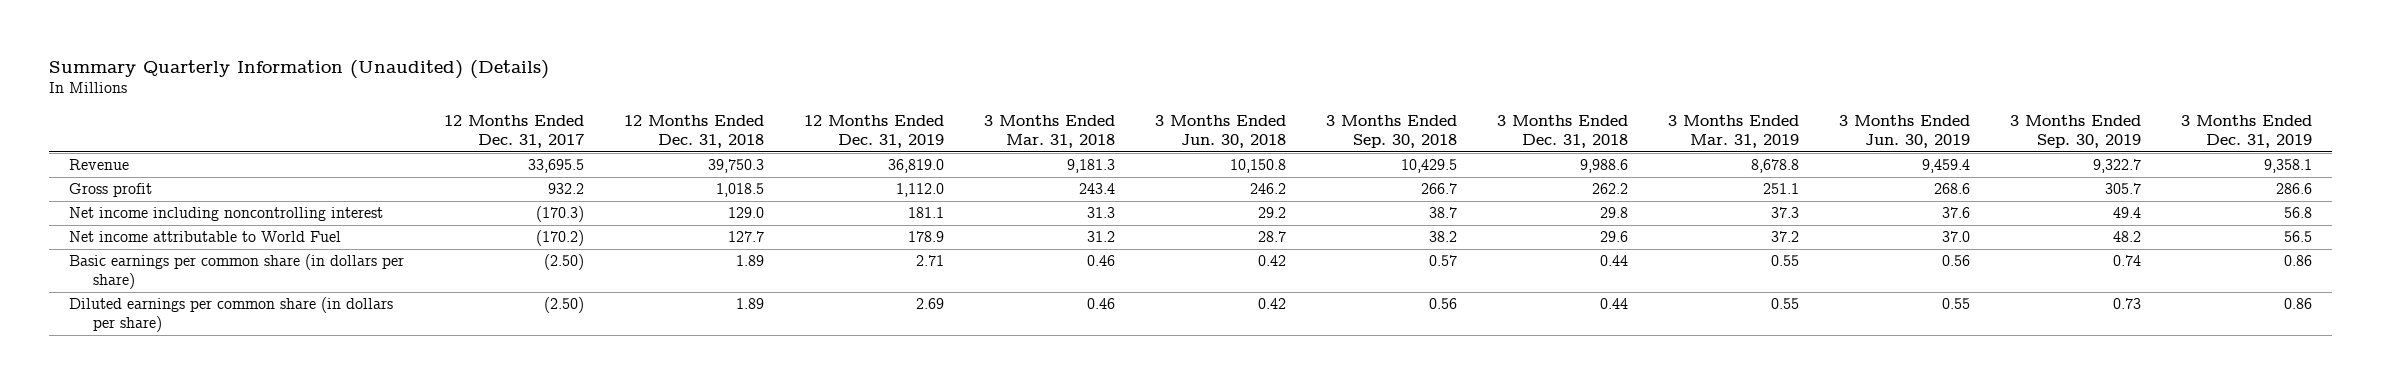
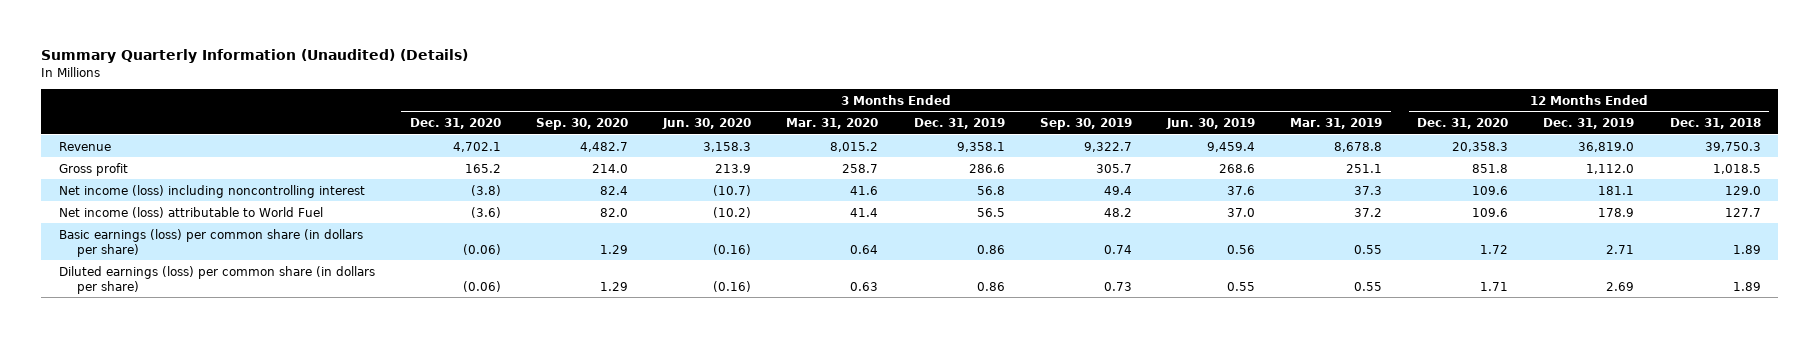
- | 12 Months Ended Dec. 31, 2017 | 12 Months Ended Dec. 31, 2018 | 12 Months Ended Dec. 31, 2019 | 3 Months Ended Mar. 31, 2018 | 3 Months Ended Jun. 30, 2018 | 3 Months Ended Sep. 30, 2018 | 3 Months Ended Dec. 31, 2018 | 3 Months Ended Mar. 31, 2019 | 3 Months Ended Jun. 30, 2019 | 3 Months Ended Sep. 30, 2019 | 3 Months Ended Dec. 31, 2019
+ | 3 Months Ended Dec. 31, 2020 | 3 Months Ended Sep. 30, 2020 | 3 Months Ended Jun. 30, 2020 | 3 Months Ended Mar. 31, 2020 | 3 Months Ended Dec. 31, 2019 | 3 Months Ended Sep. 30, 2019 | 3 Months Ended Jun. 30, 2019 | 3 Months Ended Mar. 31, 2019 | 12 Months Ended Dec. 31, 2020 | 12 Months Ended Dec. 31, 2019 | 12 Months Ended Dec. 31, 2018
- Net income including noncontrolling interest | (170.3) | 129.0 | 181.1 | 31.3 | 29.2 | 38.7 | 29.8 | 37.3 | 37.6 | 49.4 | 56.8
- Net income attributable to World Fuel | (170.2) | 127.7 | 178.9 | 31.2 | 28.7 | 38.2 | 29.6 | 37.2 | 37.0 | 48.2 | 56.5
- Basic earnings per common share (in dollars per share) | (2.50) | 1.89 | 2.71 | 0.46 | 0.42 | 0.57 | 0.44 | 0.55 | 0.56 | 0.74 | 0.86
- Diluted earnings per common share (in dollars per share) | (2.50) | 1.89 | 2.69 | 0.46 | 0.42 | 0.56 | 0.44 | 0.55 | 0.55 | 0.73 | 0.86
+ Net income (loss) including noncontrolling interest | (3.8) | 82.4 | (10.7) | 41.6 | 56.8 | 49.4 | 37.6 | 37.3 | 109.6 | 181.1 | 129.0
+ Net income (loss) attributable to World Fuel | (3.6) | 82.0 | (10.2) | 41.4 | 56.5 | 48.2 | 37.0 | 37.2 | 109.6 | 178.9 | 127.7
+ Basic earnings (loss) per common share (in dollars per share) | (0.06) | 1.29 | (0.16) | 0.64 | 0.86 | 0.74 | 0.56 | 0.55 | 1.72 | 2.71 | 1.89
+ Diluted earnings (loss) per common share (in dollars per share) | (0.06) | 1.29 | (0.16) | 0.63 | 0.86 | 0.73 | 0.55 | 0.55 | 1.71 | 2.69 | 1.89

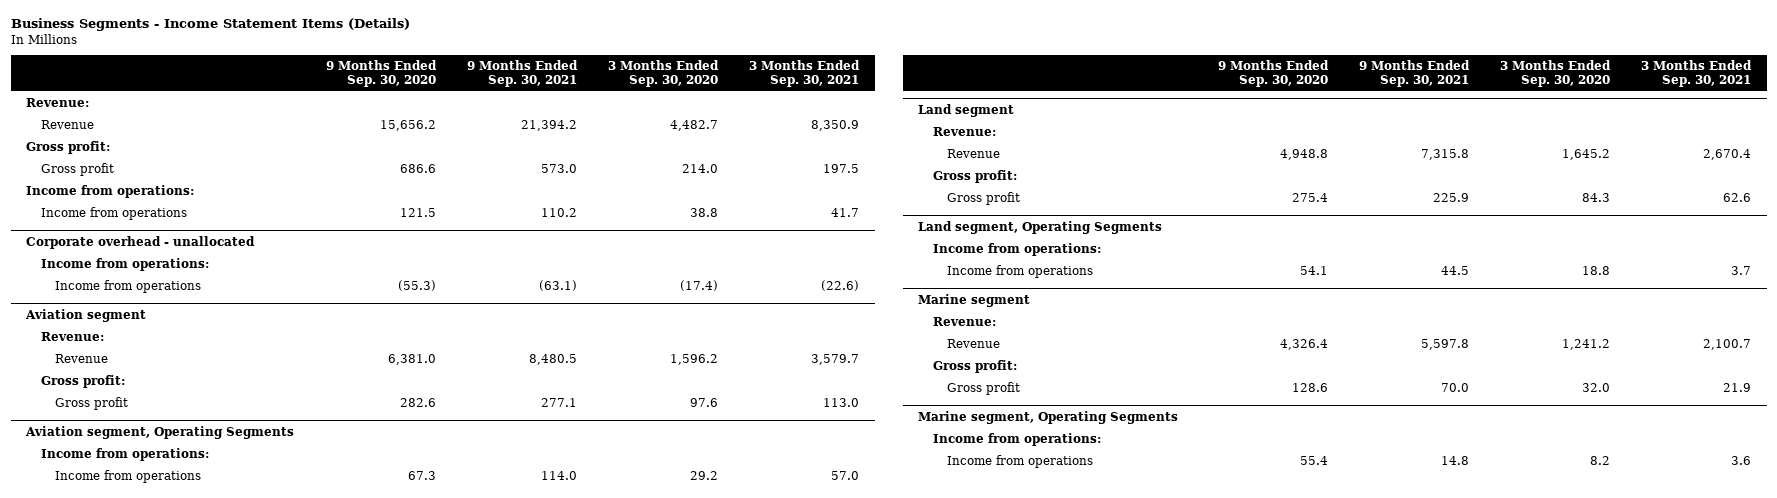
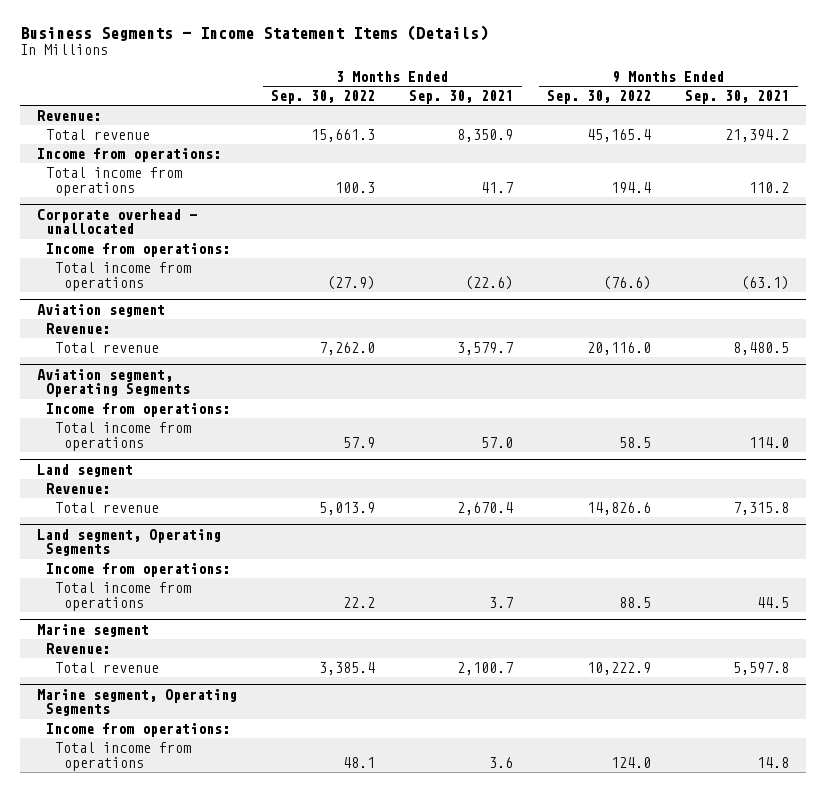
- | 9 Months Ended Sep. 30, 2020 | 9 Months Ended Sep. 30, 2021 | 3 Months Ended Sep. 30, 2020 | 3 Months Ended Sep. 30, 2021
+ | 3 Months Ended Sep. 30, 2022 | 3 Months Ended Sep. 30, 2021 | 9 Months Ended Sep. 30, 2022 | 9 Months Ended Sep. 30, 2021
- Revenue | 15,656.2 | 21,394.2 | 4,482.7 | 8,350.9
- Gross profit:
- Gross profit | 686.6 | 573.0 | 214.0 | 197.5
+ Total revenue | 15,661.3 | 8,350.9 | 45,165.4 | 21,394.2
- Income from operations | 121.5 | 110.2 | 38.8 | 41.7
+ Total income from operations | 100.3 | 41.7 | 194.4 | 110.2
@ Corporate overhead - unallocated
- Income from operations | (55.3) | (63.1) | (17.4) | (22.6)
+ Total income from operations | (27.9) | (22.6) | (76.6) | (63.1)
@ Aviation segment
- Revenue | 6,381.0 | 8,480.5 | 1,596.2 | 3,579.7
- Gross profit:
- Gross profit | 282.6 | 277.1 | 97.6 | 113.0
+ Total revenue | 7,262.0 | 3,579.7 | 20,116.0 | 8,480.5
@ Aviation segment, Operating Segments
- Income from operations | 67.3 | 114.0 | 29.2 | 57.0
+ Total income from operations | 57.9 | 57.0 | 58.5 | 114.0
@ Land segment
- Revenue | 4,948.8 | 7,315.8 | 1,645.2 | 2,670.4
- Gross profit:
- Gross profit | 275.4 | 225.9 | 84.3 | 62.6
+ Total revenue | 5,013.9 | 2,670.4 | 14,826.6 | 7,315.8
@ Land segment, Operating Segments
- Income from operations | 54.1 | 44.5 | 18.8 | 3.7
+ Total income from operations | 22.2 | 3.7 | 88.5 | 44.5
@ Marine segment
- Revenue | 4,326.4 | 5,597.8 | 1,241.2 | 2,100.7
- Gross profit:
- Gross profit | 128.6 | 70.0 | 32.0 | 21.9
+ Total revenue | 3,385.4 | 2,100.7 | 10,222.9 | 5,597.8
@ Marine segment, Operating Segments
- Income from operations | 55.4 | 14.8 | 8.2 | 3.6
+ Total income from operations | 48.1 | 3.6 | 124.0 | 14.8

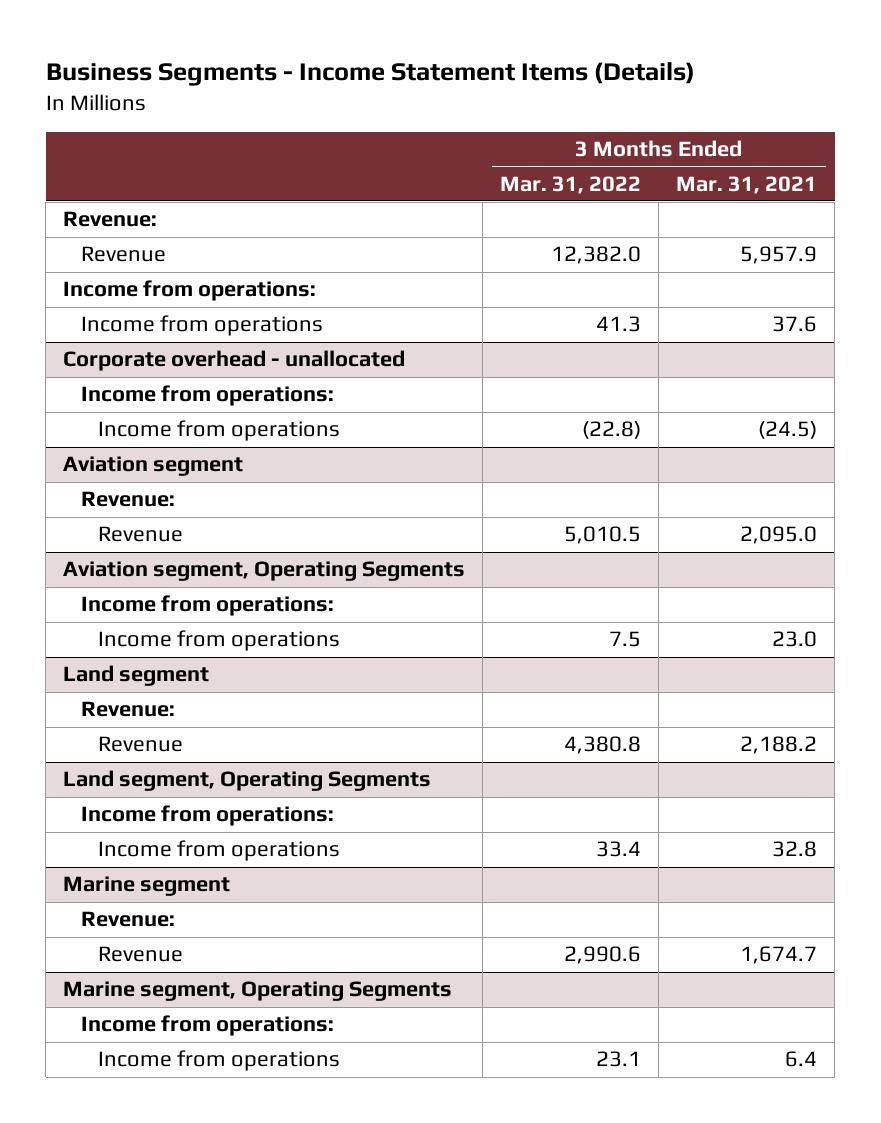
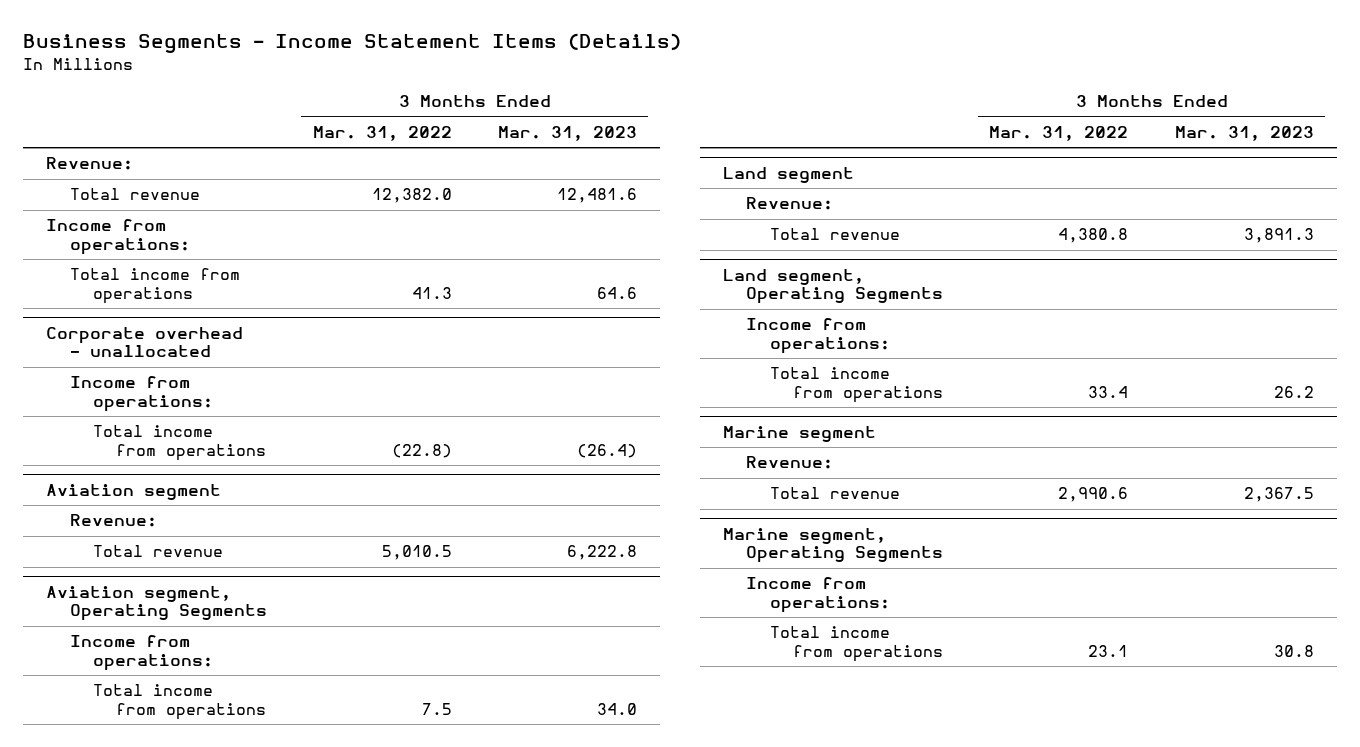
- | 3 Months Ended Mar. 31, 2022 | 3 Months Ended Mar. 31, 2021
+ | 3 Months Ended Mar. 31, 2022 | 3 Months Ended Mar. 31, 2023
- Revenue | 12,382.0 | 5,957.9
+ Total revenue | 12,382.0 | 12,481.6
- Income from operations | 41.3 | 37.6
+ Total income from operations | 41.3 | 64.6
@ Corporate overhead - unallocated
- Income from operations | (22.8) | (24.5)
+ Total income from operations | (22.8) | (26.4)
@ Aviation segment
- Revenue | 5,010.5 | 2,095.0
+ Total revenue | 5,010.5 | 6,222.8
@ Aviation segment, Operating Segments
- Income from operations | 7.5 | 23.0
+ Total income from operations | 7.5 | 34.0
@ Land segment
- Revenue | 4,380.8 | 2,188.2
+ Total revenue | 4,380.8 | 3,891.3
@ Land segment, Operating Segments
- Income from operations | 33.4 | 32.8
+ Total income from operations | 33.4 | 26.2
@ Marine segment
- Revenue | 2,990.6 | 1,674.7
+ Total revenue | 2,990.6 | 2,367.5
@ Marine segment, Operating Segments
- Income from operations | 23.1 | 6.4
+ Total income from operations | 23.1 | 30.8

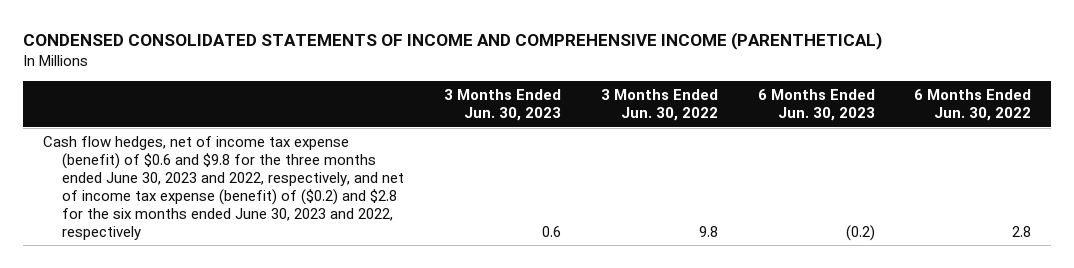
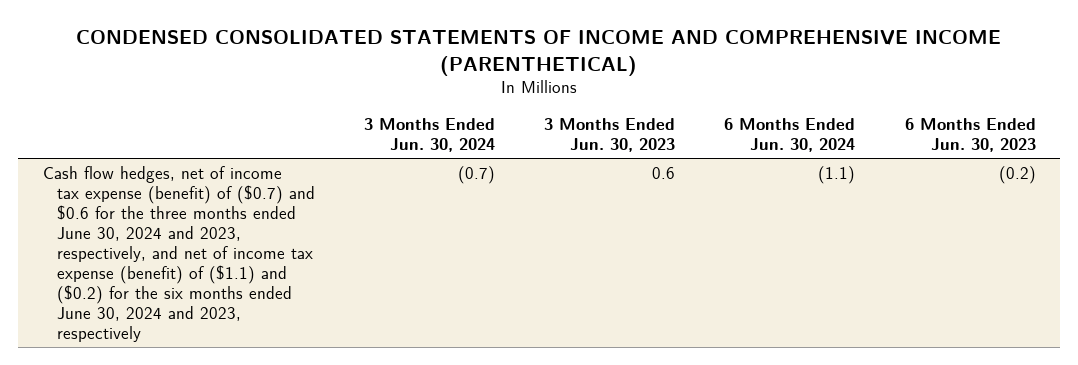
- | 3 Months Ended Jun. 30, 2023 | 3 Months Ended Jun. 30, 2022 | 6 Months Ended Jun. 30, 2023 | 6 Months Ended Jun. 30, 2022
+ | 3 Months Ended Jun. 30, 2024 | 3 Months Ended Jun. 30, 2023 | 6 Months Ended Jun. 30, 2024 | 6 Months Ended Jun. 30, 2023
- Cash flow hedges, net of income tax expense (benefit) of $0.6 and $9.8 for the three months ended June 30, 2023 and 2022, respectively, and net of income tax expense (benefit) of ($0.2) and $2.8 for the six months ended June 30, 2023 and 2022, respectively | 0.6 | 9.8 | (0.2) | 2.8
+ Cash flow hedges, net of income tax expense (benefit) of ($0.7) and $0.6 for the three months ended June 30, 2024 and 2023, respectively, and net of income tax expense (benefit) of ($1.1) and ($0.2) for the six months ended June 30, 2024 and 2023, respectively | (0.7) | 0.6 | (1.1) | (0.2)

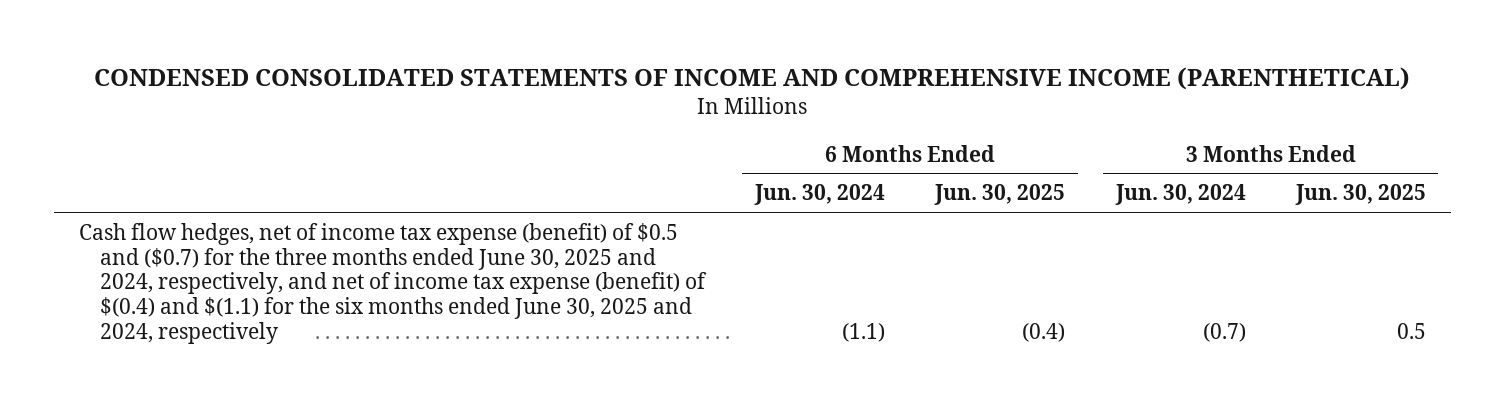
- | 3 Months Ended Jun. 30, 2024 | 3 Months Ended Jun. 30, 2023 | 6 Months Ended Jun. 30, 2024 | 6 Months Ended Jun. 30, 2023
+ | 6 Months Ended Jun. 30, 2024 | 6 Months Ended Jun. 30, 2025 | 3 Months Ended Jun. 30, 2024 | 3 Months Ended Jun. 30, 2025
- Cash flow hedges, net of income tax expense (benefit) of ($0.7) and $0.6 for the three months ended June 30, 2024 and 2023, respectively, and net of income tax expense (benefit) of ($1.1) and ($0.2) for the six months ended June 30, 2024 and 2023, respectively | (0.7) | 0.6 | (1.1) | (0.2)
+ Cash flow hedges, net of income tax expense (benefit) of $0.5 and ($0.7) for the three months ended June 30, 2025 and 2024, respectively, and net of income tax expense (benefit) of $(0.4) and $(1.1) for the six months ended June 30, 2025 and 2024, respectively | (1.1) | (0.4) | (0.7) | 0.5

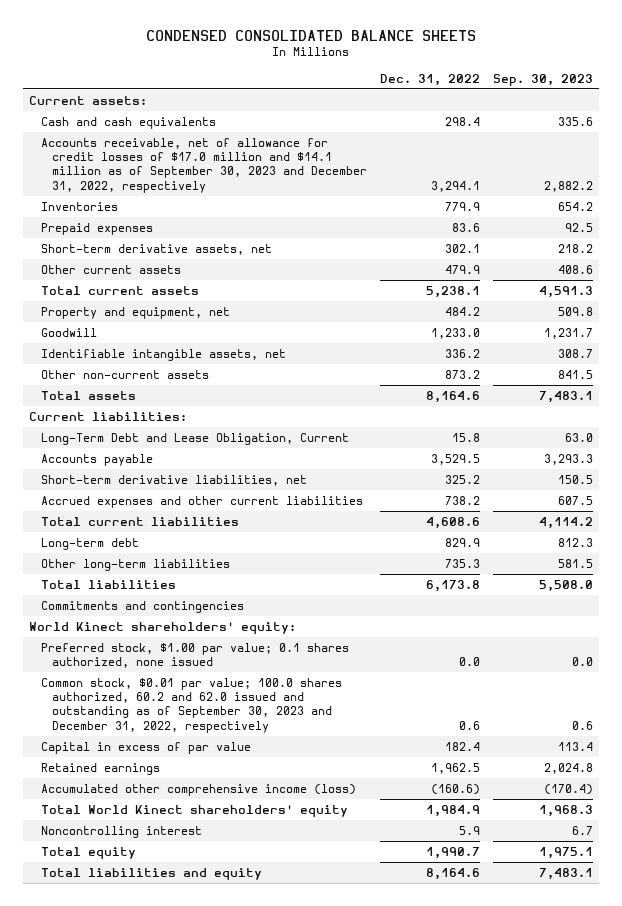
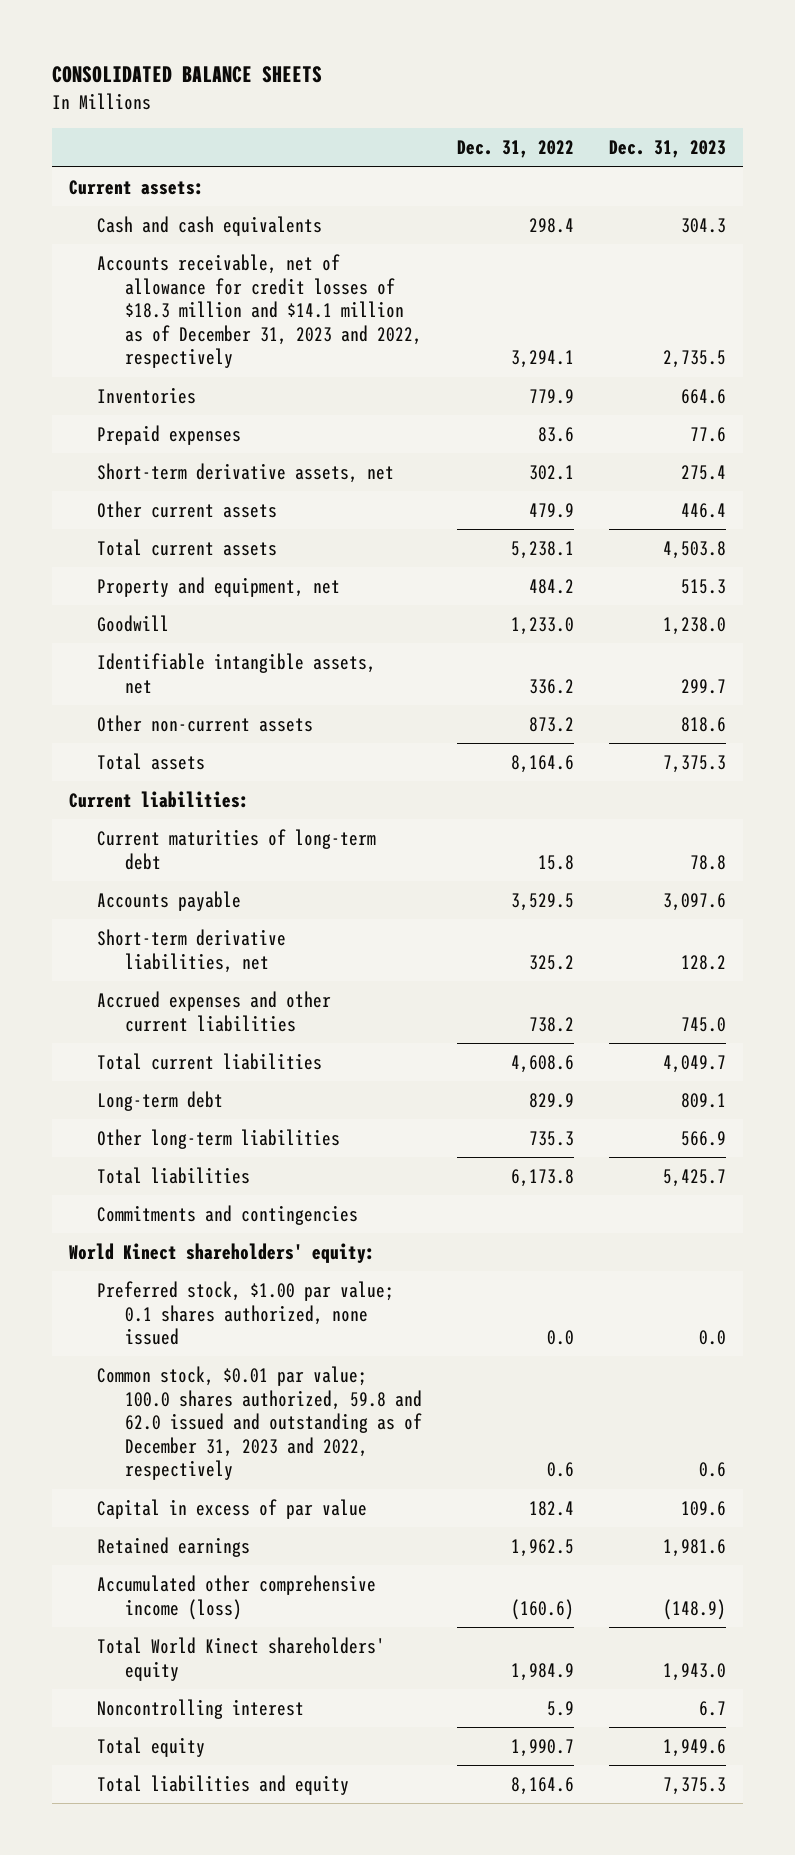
- CONDENSED CONSOLIDATED BALANCE SHEETS
+ CONSOLIDATED BALANCE SHEETS
- | Dec. 31, 2022 | Sep. 30, 2023
+ | Dec. 31, 2022 | Dec. 31, 2023
- Accounts receivable, net of allowance for credit losses of $17.0 million and $14.1 million as of September 30, 2023 and December 31, 2022, respectively | 3,294.1 | 2,882.2
+ Accounts receivable, net of allowance for credit losses of $18.3 million and $14.1 million as of December 31, 2023 and 2022, respectively | 3,294.1 | 2,735.5
- Long-Term Debt and Lease Obligation, Current | 15.8 | 63.0
+ Current maturities of long-term debt | 15.8 | 78.8
- Common stock, $0.01 par value; 100.0 shares authorized, 60.2 and 62.0 issued and outstanding as of September 30, 2023 and December 31, 2022, respectively | 0.6 | 0.6
+ Common stock, $0.01 par value; 100.0 shares authorized, 59.8 and 62.0 issued and outstanding as of December 31, 2023 and 2022, respectively | 0.6 | 0.6

